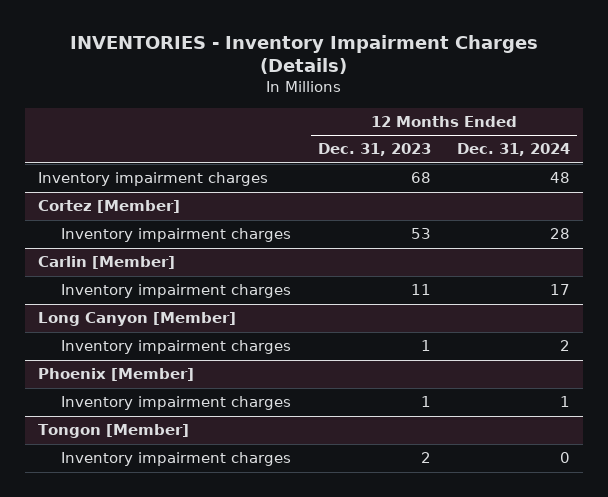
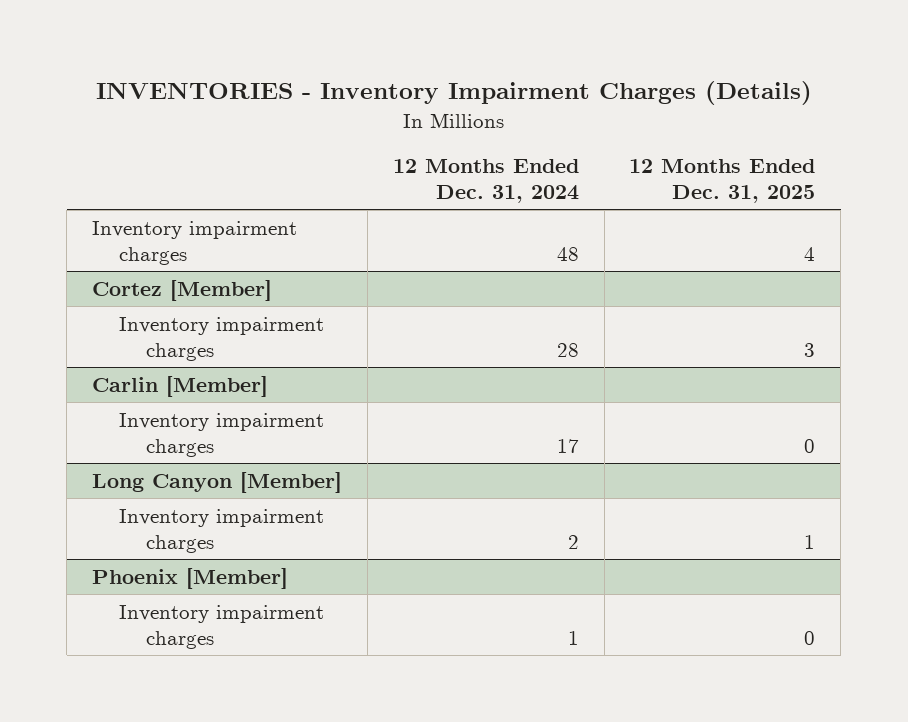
- | 12 Months Ended Dec. 31, 2023 | 12 Months Ended Dec. 31, 2024
+ | 12 Months Ended Dec. 31, 2024 | 12 Months Ended Dec. 31, 2025
- Tongon [Member]
- Inventory impairment charges | 2 | 0

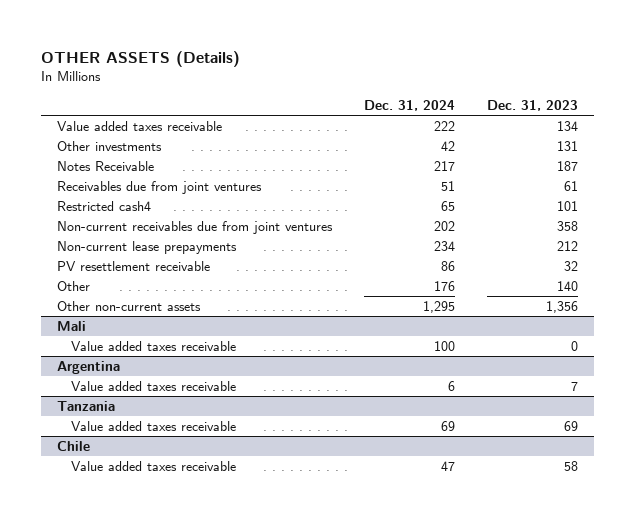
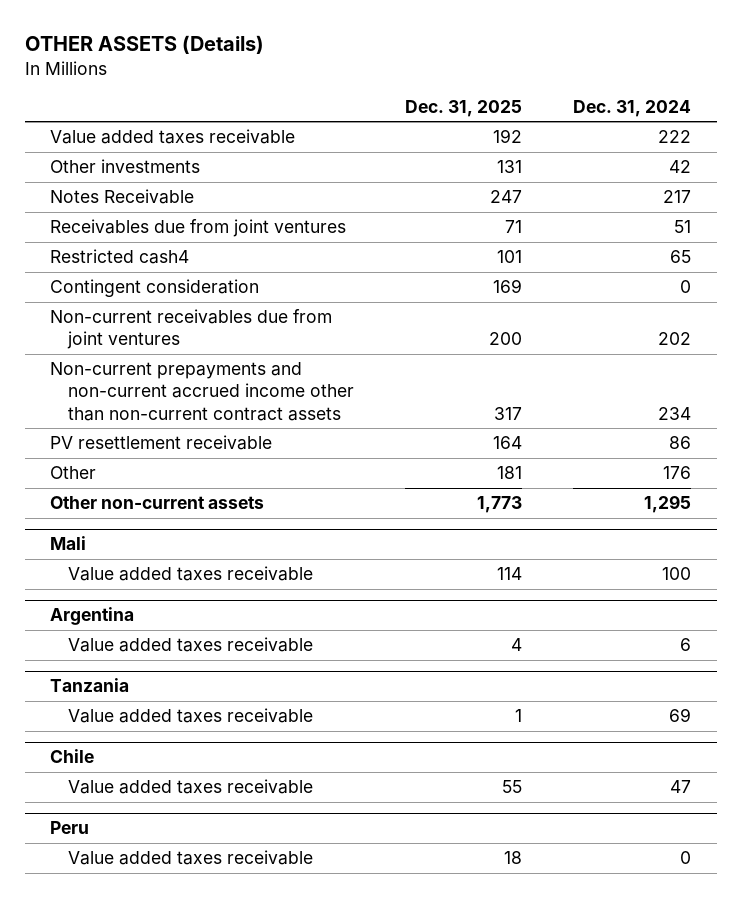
- | Dec. 31, 2024 | Dec. 31, 2023
+ | Dec. 31, 2025 | Dec. 31, 2024
+ Contingent consideration | 169 | 0
- Non-current lease prepayments | 234 | 212
+ Non-current prepayments and non-current accrued income other than non-current contract assets | 317 | 234
+ Peru
+ Value added taxes receivable | 18 | 0

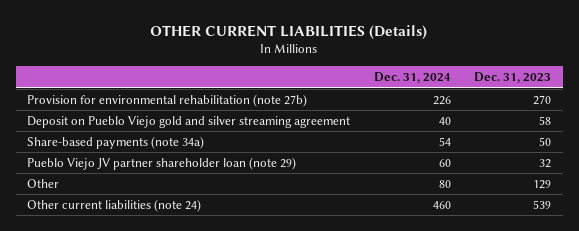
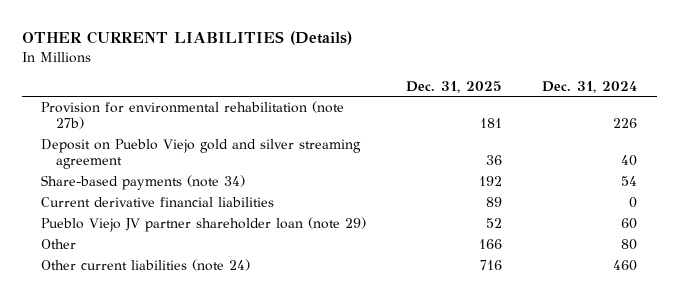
- | Dec. 31, 2024 | Dec. 31, 2023
+ | Dec. 31, 2025 | Dec. 31, 2024
- Share-based payments (note 34a) | 54 | 50
+ Share-based payments (note 34) | 192 | 54
+ Current derivative financial liabilities | 89 | 0

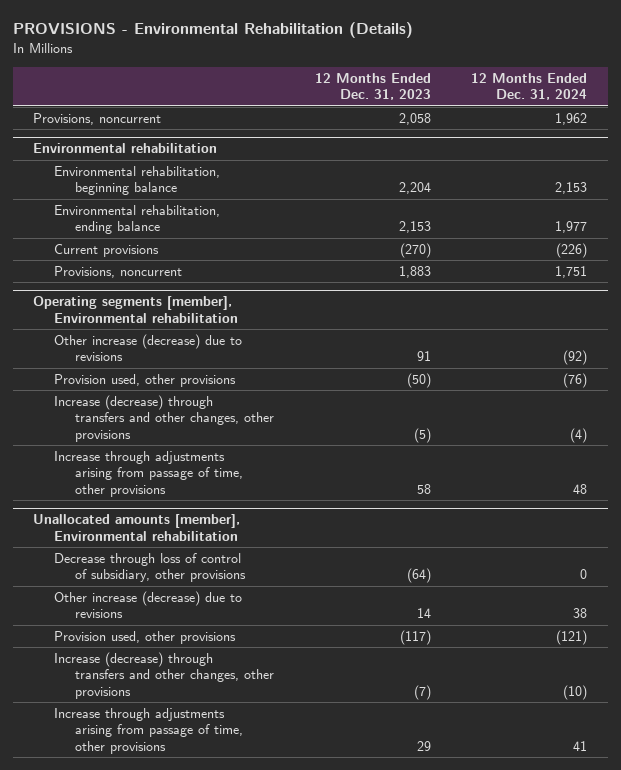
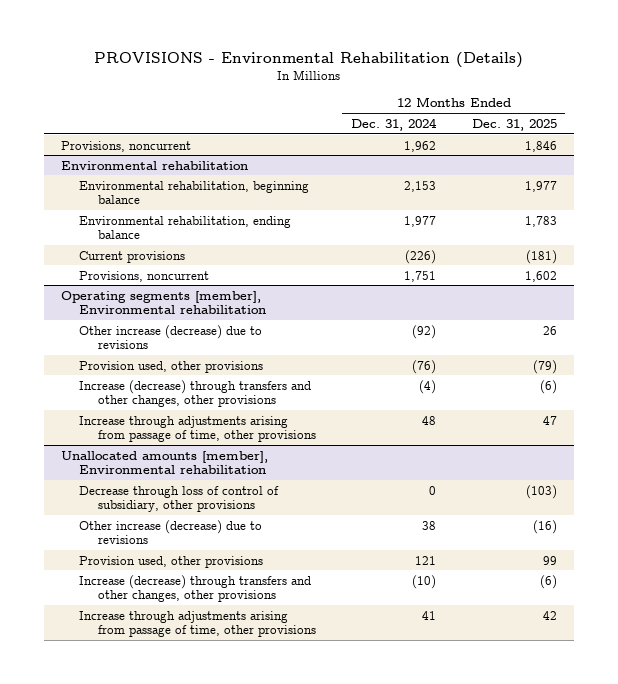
- | 12 Months Ended Dec. 31, 2023 | 12 Months Ended Dec. 31, 2024
+ | 12 Months Ended Dec. 31, 2024 | 12 Months Ended Dec. 31, 2025
@ Unallocated amounts [member], Environmental rehabilitation
- Provision used, other provisions | (117) | (121)
+ Provision used, other provisions | 121 | 99

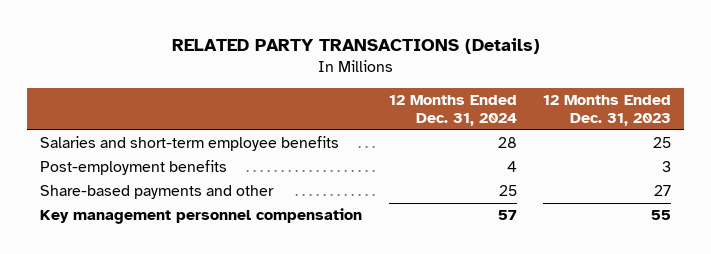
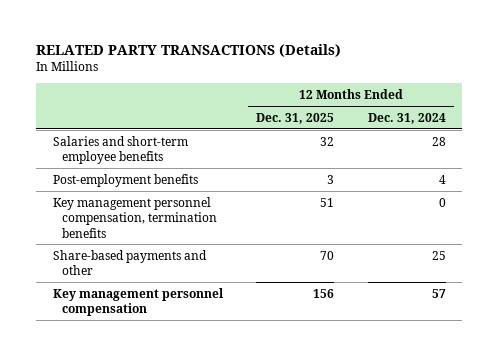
- | 12 Months Ended Dec. 31, 2024 | 12 Months Ended Dec. 31, 2023
+ | 12 Months Ended Dec. 31, 2025 | 12 Months Ended Dec. 31, 2024
+ Key management personnel compensation, termination benefits | 51 | 0

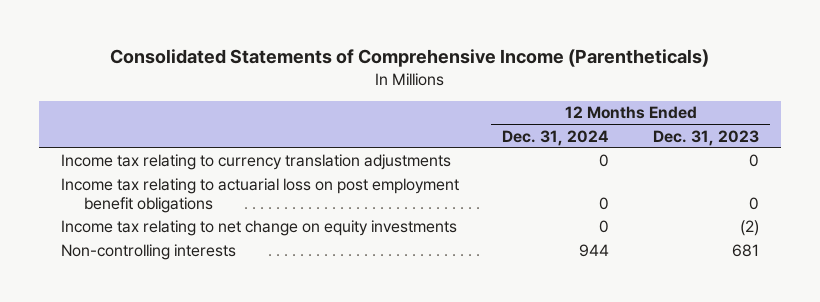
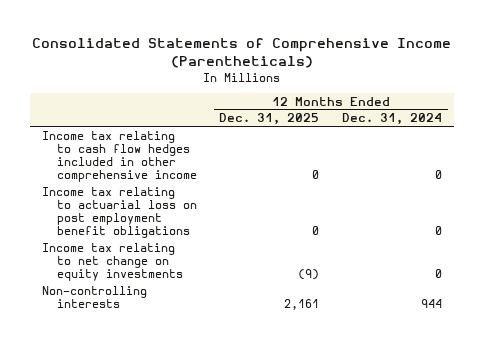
- | 12 Months Ended Dec. 31, 2024 | 12 Months Ended Dec. 31, 2023
+ | 12 Months Ended Dec. 31, 2025 | 12 Months Ended Dec. 31, 2024
- Income tax relating to currency translation adjustments | 0 | 0
+ Income tax relating to cash flow hedges included in other comprehensive income | 0 | 0

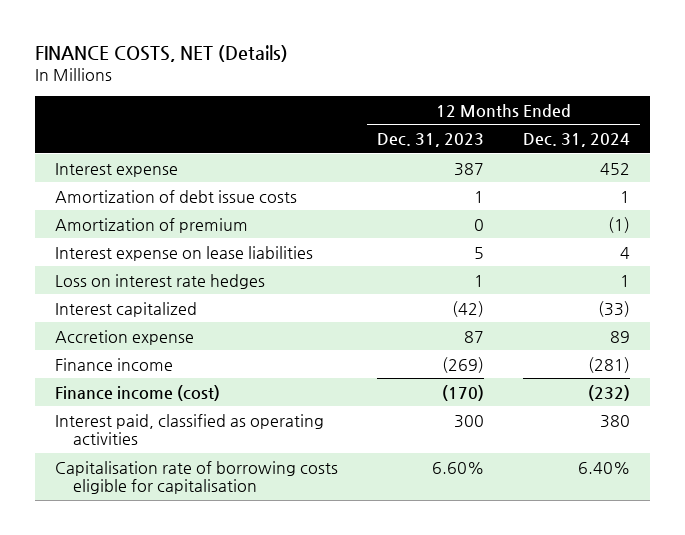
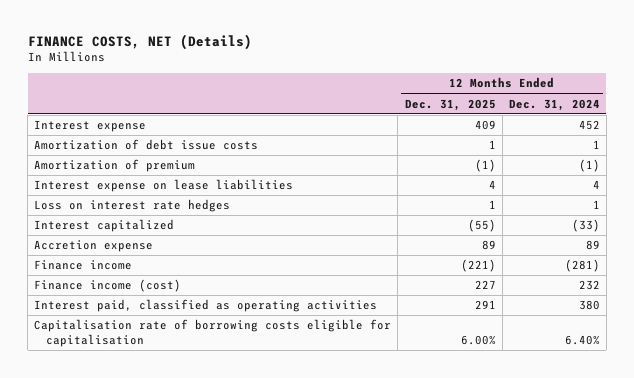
- | 12 Months Ended Dec. 31, 2023 | 12 Months Ended Dec. 31, 2024
+ | 12 Months Ended Dec. 31, 2025 | 12 Months Ended Dec. 31, 2024
- Finance income (cost) | (170) | (232)
+ Finance income (cost) | 227 | 232

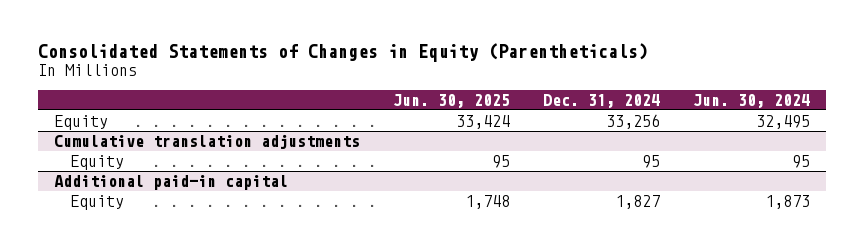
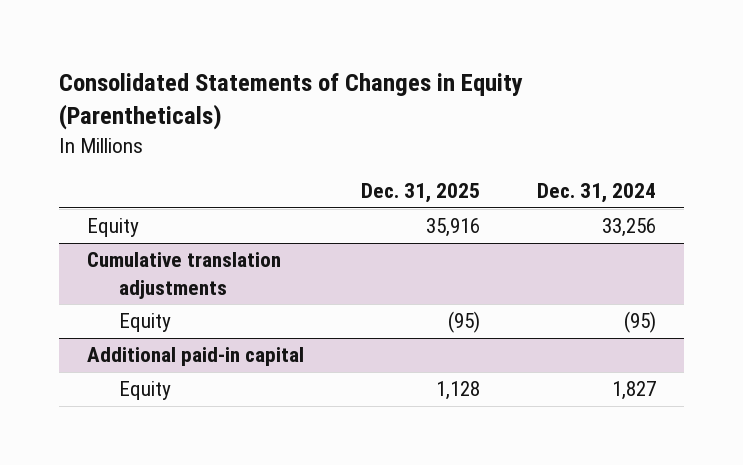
- | Jun. 30, 2025 | Dec. 31, 2024 | Jun. 30, 2024
+ | Dec. 31, 2025 | Dec. 31, 2024
@ Cumulative translation adjustments
- Equity | 95 | 95 | 95
+ Equity | (95) | (95)

